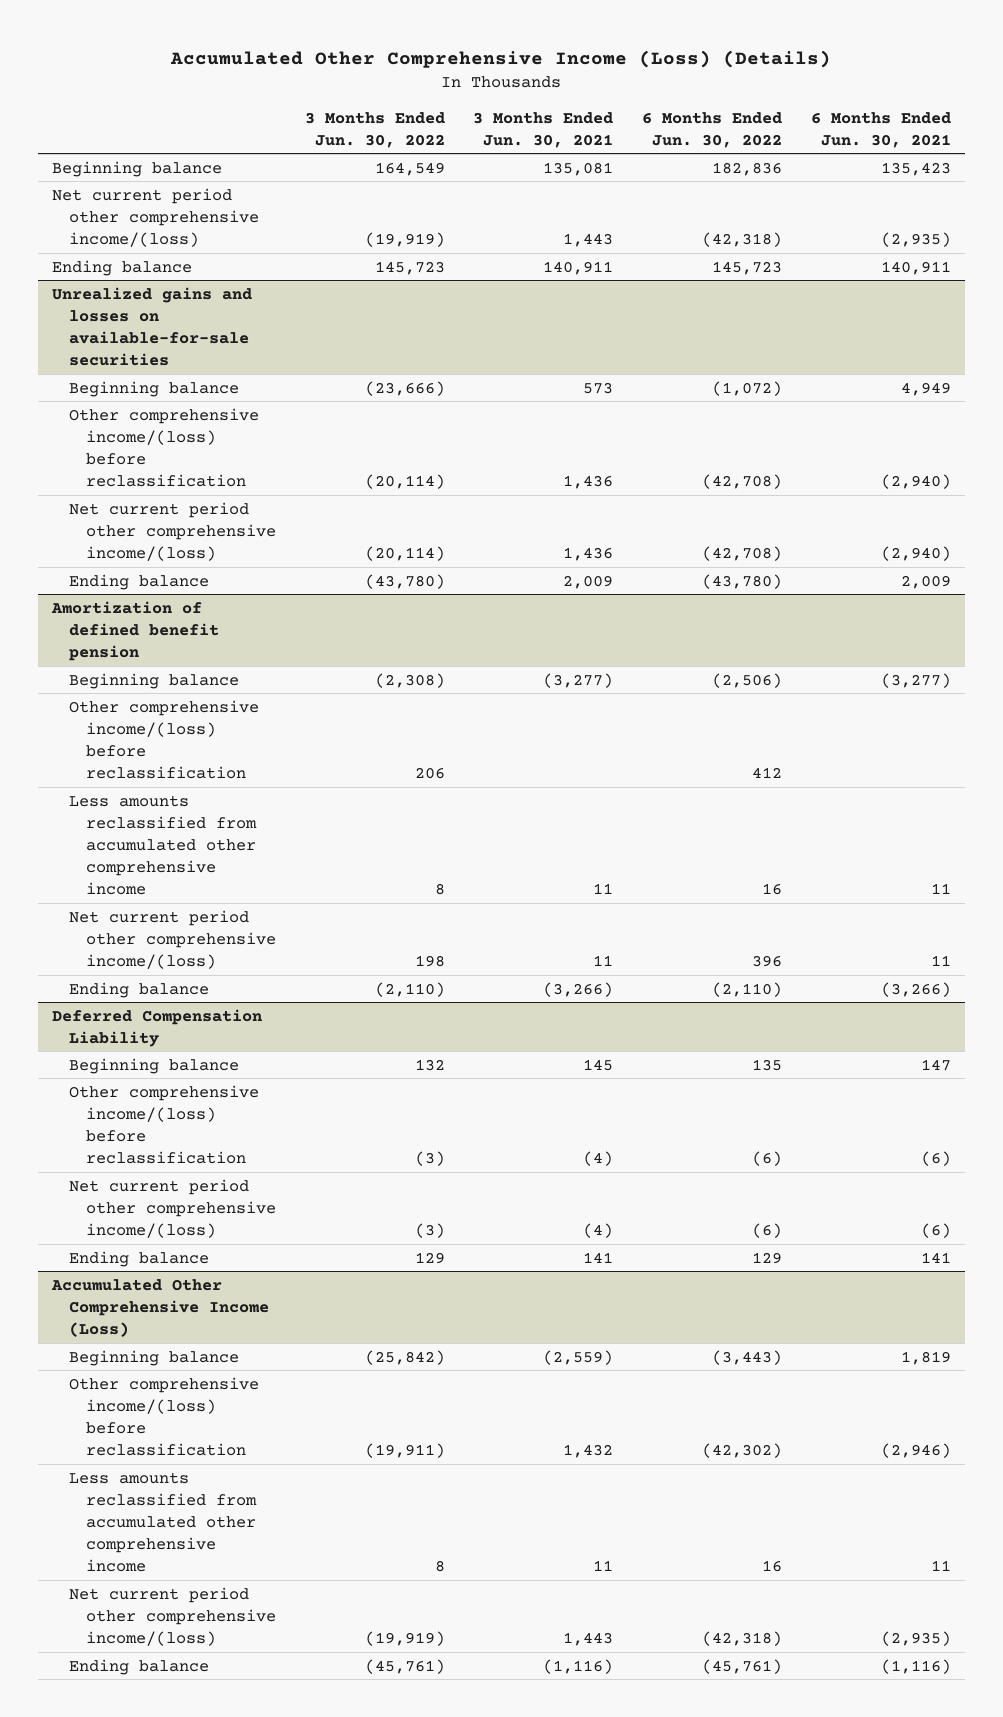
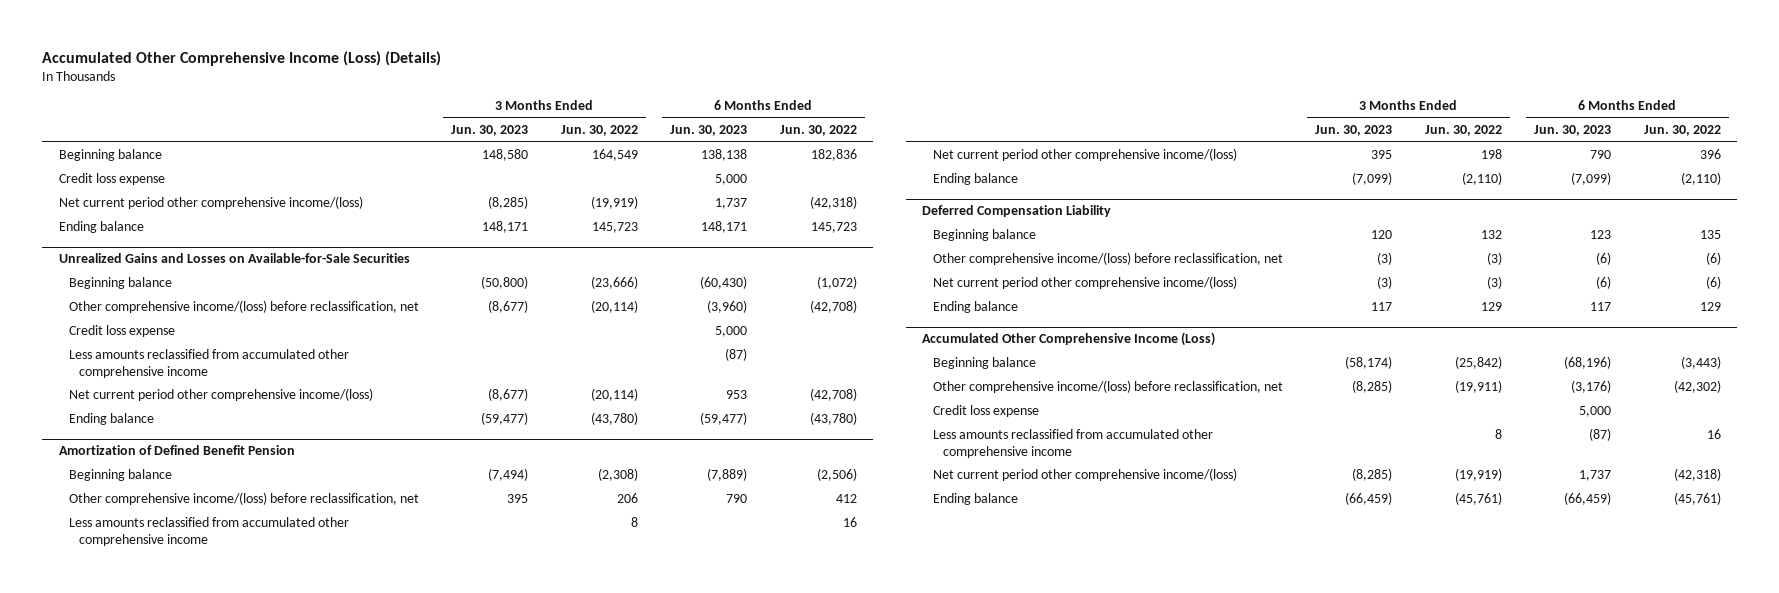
- | 3 Months Ended Jun. 30, 2022 | 3 Months Ended Jun. 30, 2021 | 6 Months Ended Jun. 30, 2022 | 6 Months Ended Jun. 30, 2021
+ | 3 Months Ended Jun. 30, 2023 | 3 Months Ended Jun. 30, 2022 | 6 Months Ended Jun. 30, 2023 | 6 Months Ended Jun. 30, 2022
+ Credit loss expense | | | 5,000 |
- Unrealized gains and losses on available-for-sale securities
+ Unrealized Gains and Losses on Available-for-Sale Securities
- Other comprehensive income/(loss) before reclassification | (20,114) | 1,436 | (42,708) | (2,940)
+ Other comprehensive income/(loss) before reclassification, net | (8,677) | (20,114) | (3,960) | (42,708)
+ Credit loss expense | | | 5,000 |
+ Less amounts reclassified from accumulated other comprehensive income | | | (87) |
- Amortization of defined benefit pension
+ Amortization of Defined Benefit Pension
- Other comprehensive income/(loss) before reclassification | 206 | | 412 |
+ Other comprehensive income/(loss) before reclassification, net | 395 | 206 | 790 | 412
@ Deferred Compensation Liability
- Other comprehensive income/(loss) before reclassification | (3) | (4) | (6) | (6)
+ Other comprehensive income/(loss) before reclassification, net | (3) | (3) | (6) | (6)
@ Accumulated Other Comprehensive Income (Loss)
- Other comprehensive income/(loss) before reclassification | (19,911) | 1,432 | (42,302) | (2,946)
+ Other comprehensive income/(loss) before reclassification, net | (8,285) | (19,911) | (3,176) | (42,302)
+ Credit loss expense | | | 5,000 |

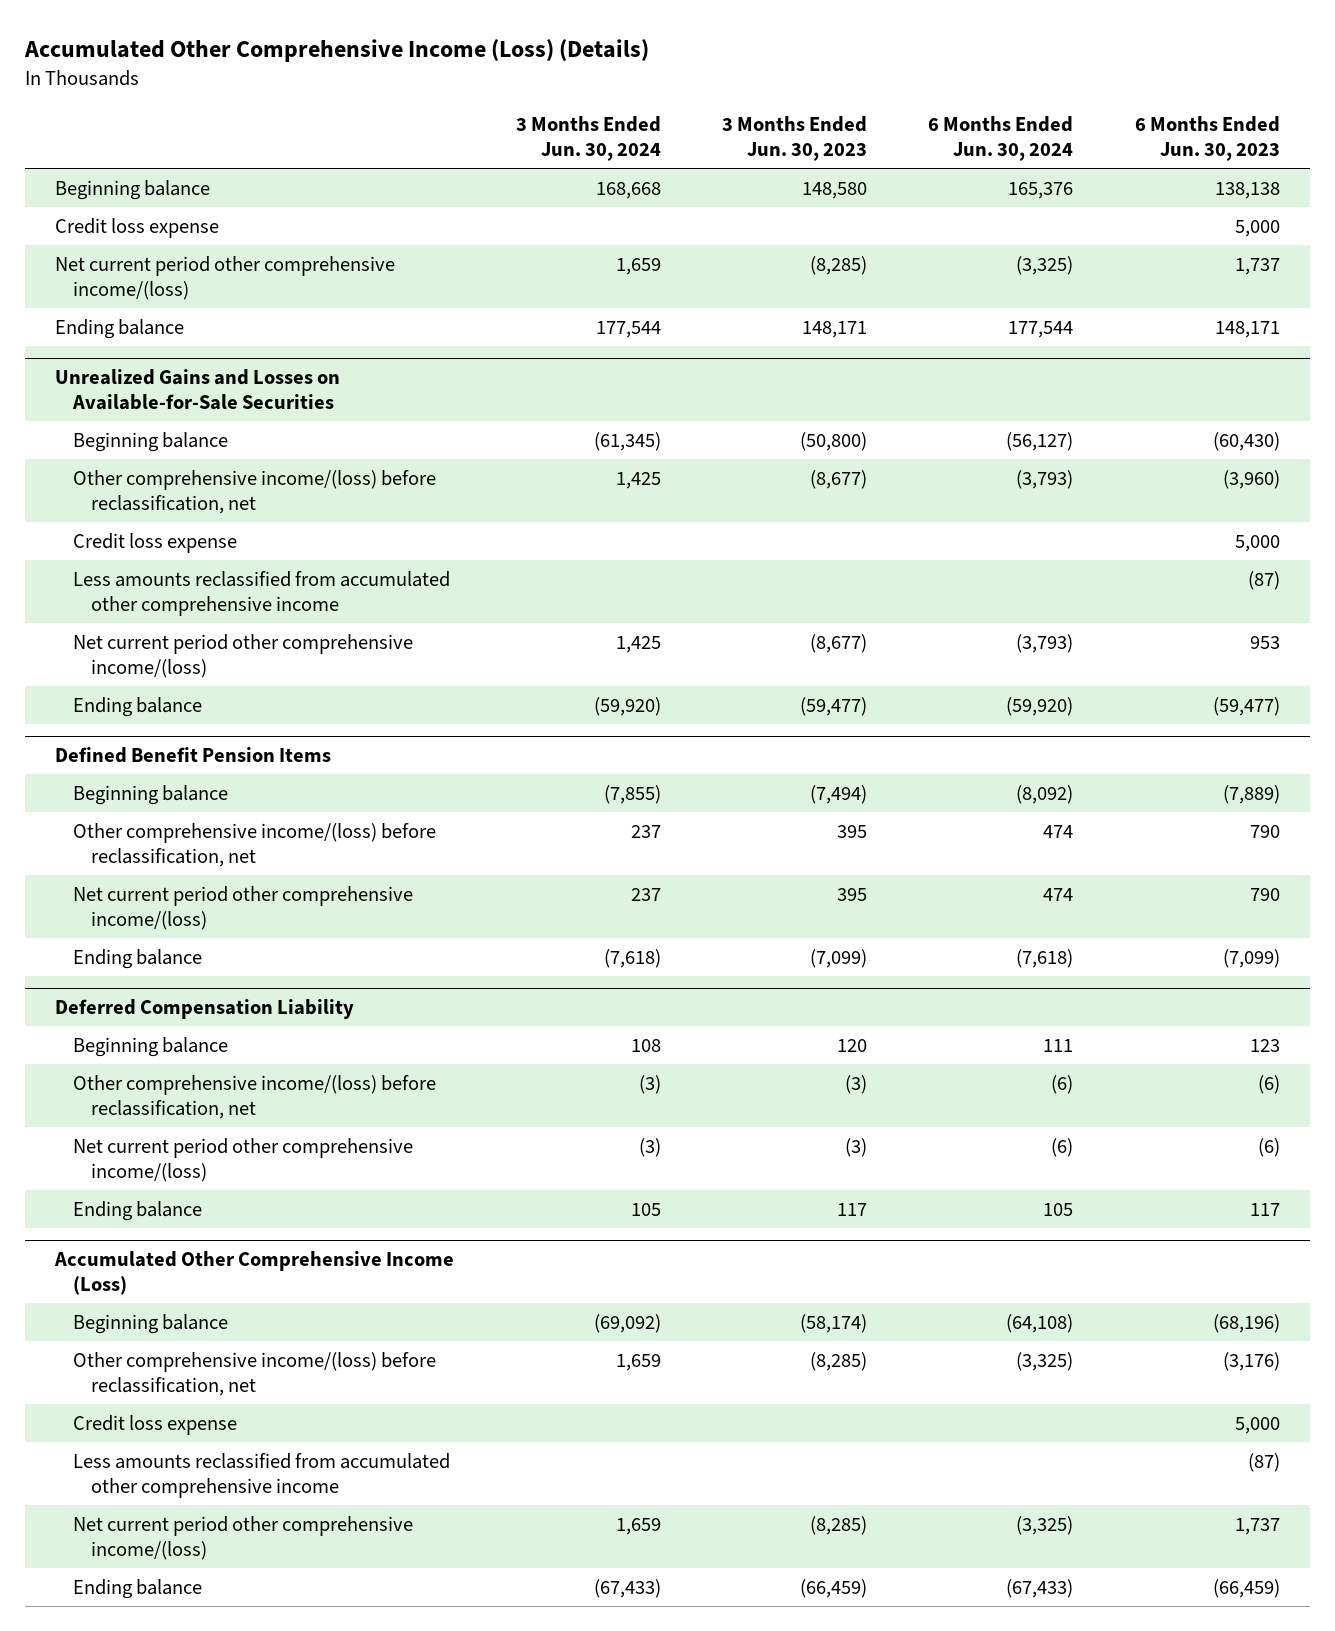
- | 3 Months Ended Jun. 30, 2023 | 3 Months Ended Jun. 30, 2022 | 6 Months Ended Jun. 30, 2023 | 6 Months Ended Jun. 30, 2022
+ | 3 Months Ended Jun. 30, 2024 | 3 Months Ended Jun. 30, 2023 | 6 Months Ended Jun. 30, 2024 | 6 Months Ended Jun. 30, 2023
- Amortization of Defined Benefit Pension
+ Defined Benefit Pension Items
- Less amounts reclassified from accumulated other comprehensive income | | 8 | | 16

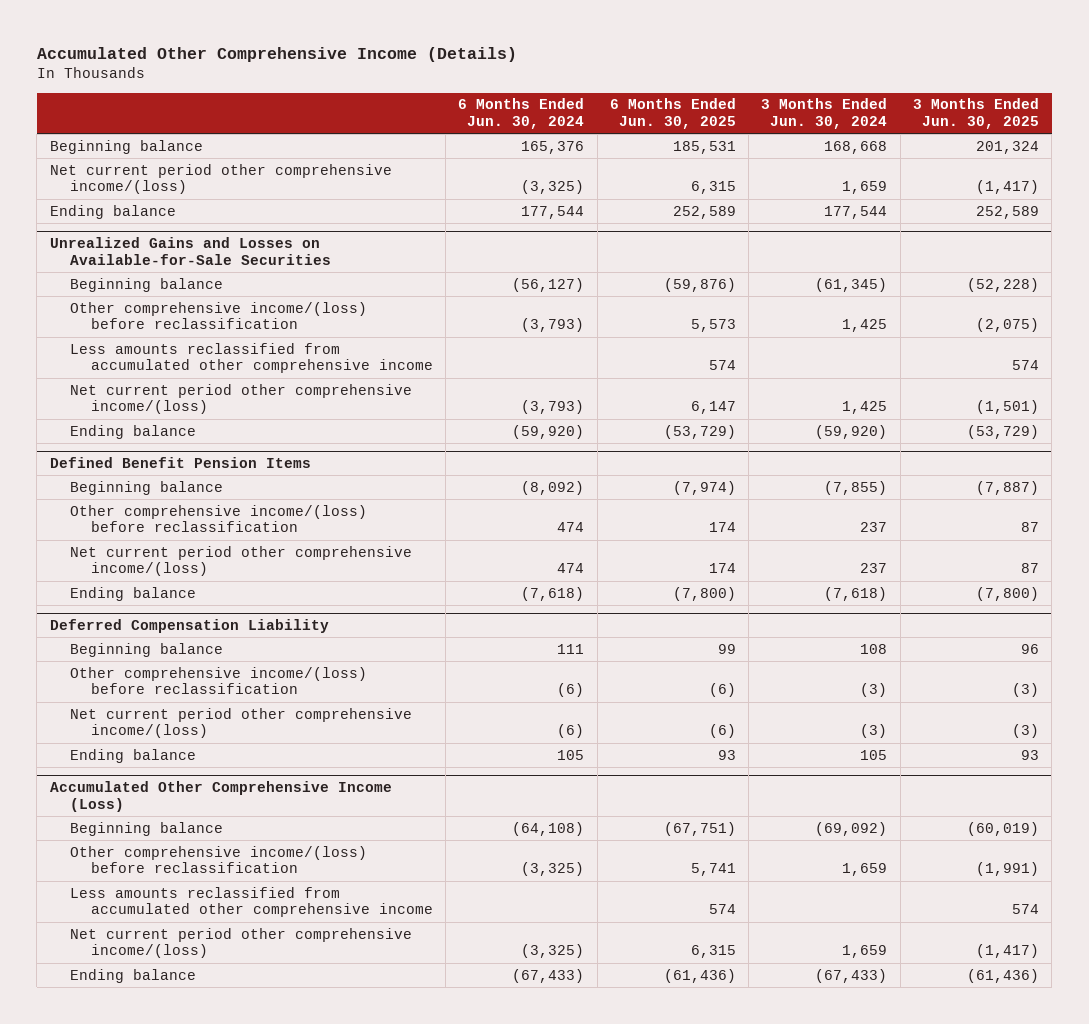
- Accumulated Other Comprehensive Income (Loss) (Details)
+ Accumulated Other Comprehensive Income (Details)
- | 3 Months Ended Jun. 30, 2024 | 3 Months Ended Jun. 30, 2023 | 6 Months Ended Jun. 30, 2024 | 6 Months Ended Jun. 30, 2023
+ | 6 Months Ended Jun. 30, 2024 | 6 Months Ended Jun. 30, 2025 | 3 Months Ended Jun. 30, 2024 | 3 Months Ended Jun. 30, 2025
- Credit loss expense | | | | 5,000
@ Unrealized Gains and Losses on Available-for-Sale Securities
- Other comprehensive income/(loss) before reclassification, net | 1,425 | (8,677) | (3,793) | (3,960)
- Credit loss expense | | | | 5,000
+ Other comprehensive income/(loss) before reclassification | (3,793) | 5,573 | 1,425 | (2,075)
@ Defined Benefit Pension Items
- Other comprehensive income/(loss) before reclassification, net | 237 | 395 | 474 | 790
+ Other comprehensive income/(loss) before reclassification | 474 | 174 | 237 | 87
@ Deferred Compensation Liability
- Other comprehensive income/(loss) before reclassification, net | (3) | (3) | (6) | (6)
+ Other comprehensive income/(loss) before reclassification | (6) | (6) | (3) | (3)
@ Accumulated Other Comprehensive Income (Loss)
- Other comprehensive income/(loss) before reclassification, net | 1,659 | (8,285) | (3,325) | (3,176)
- Credit loss expense | | | | 5,000
+ Other comprehensive income/(loss) before reclassification | (3,325) | 5,741 | 1,659 | (1,991)

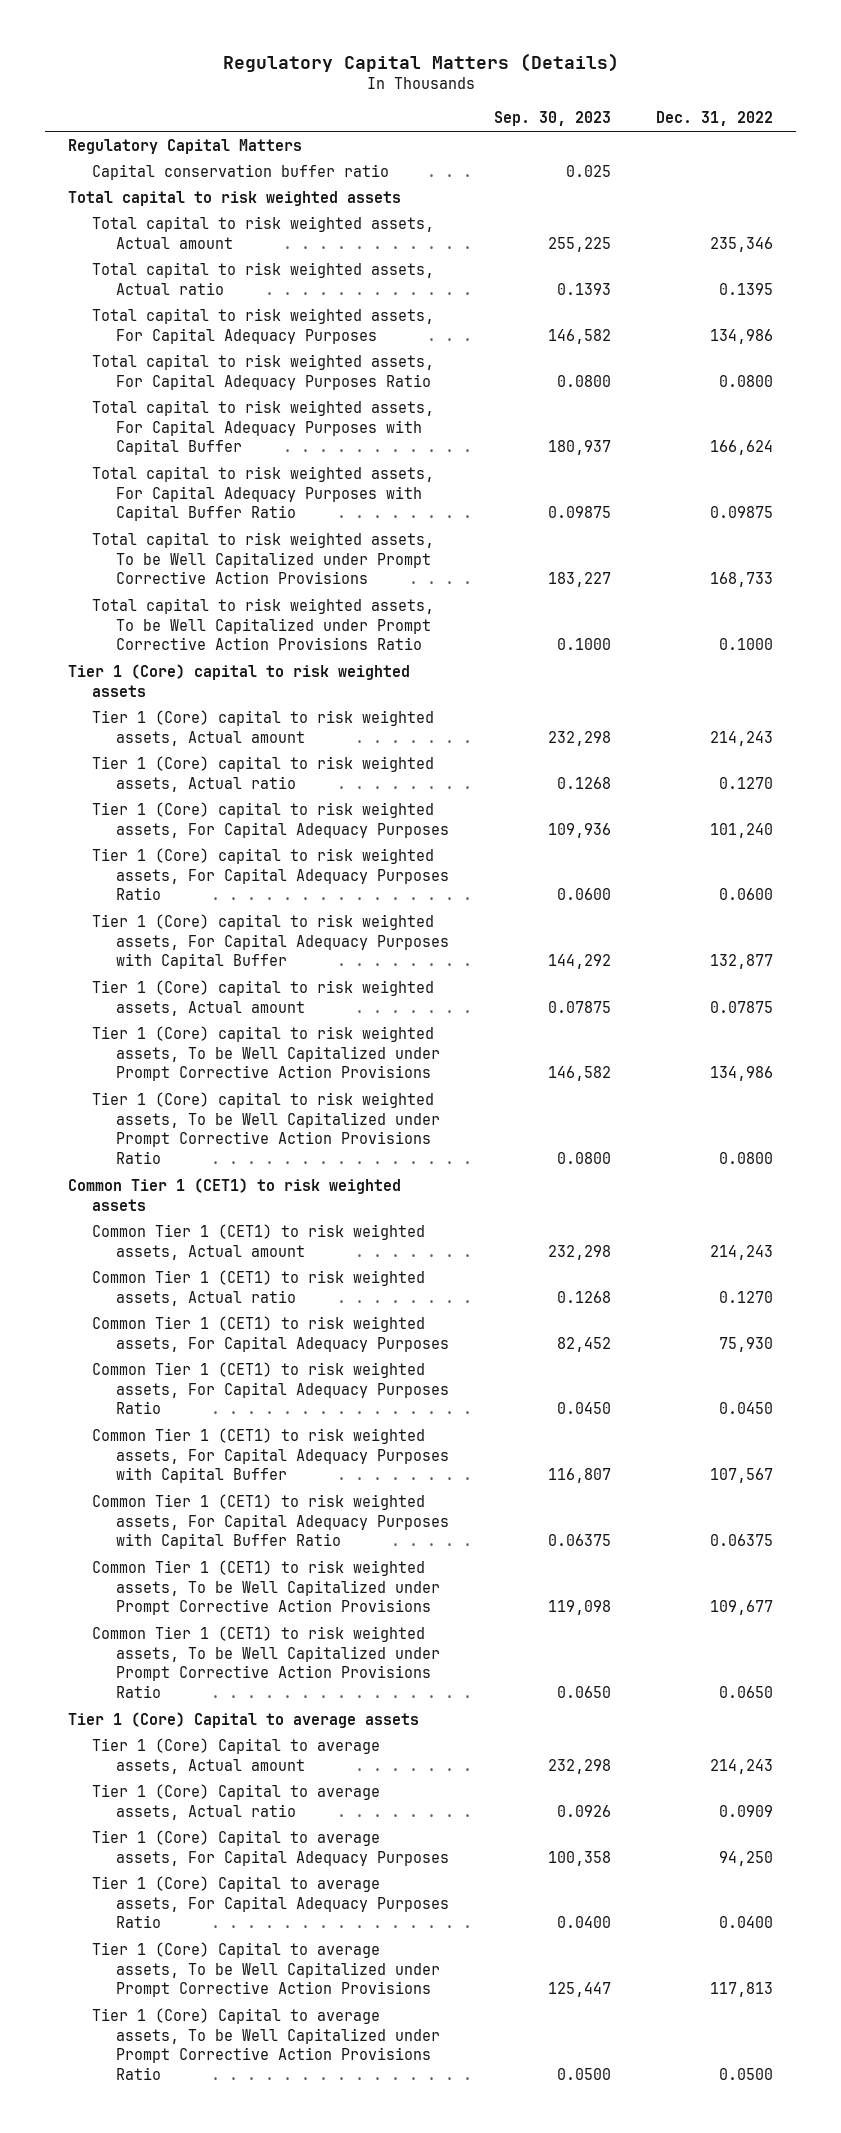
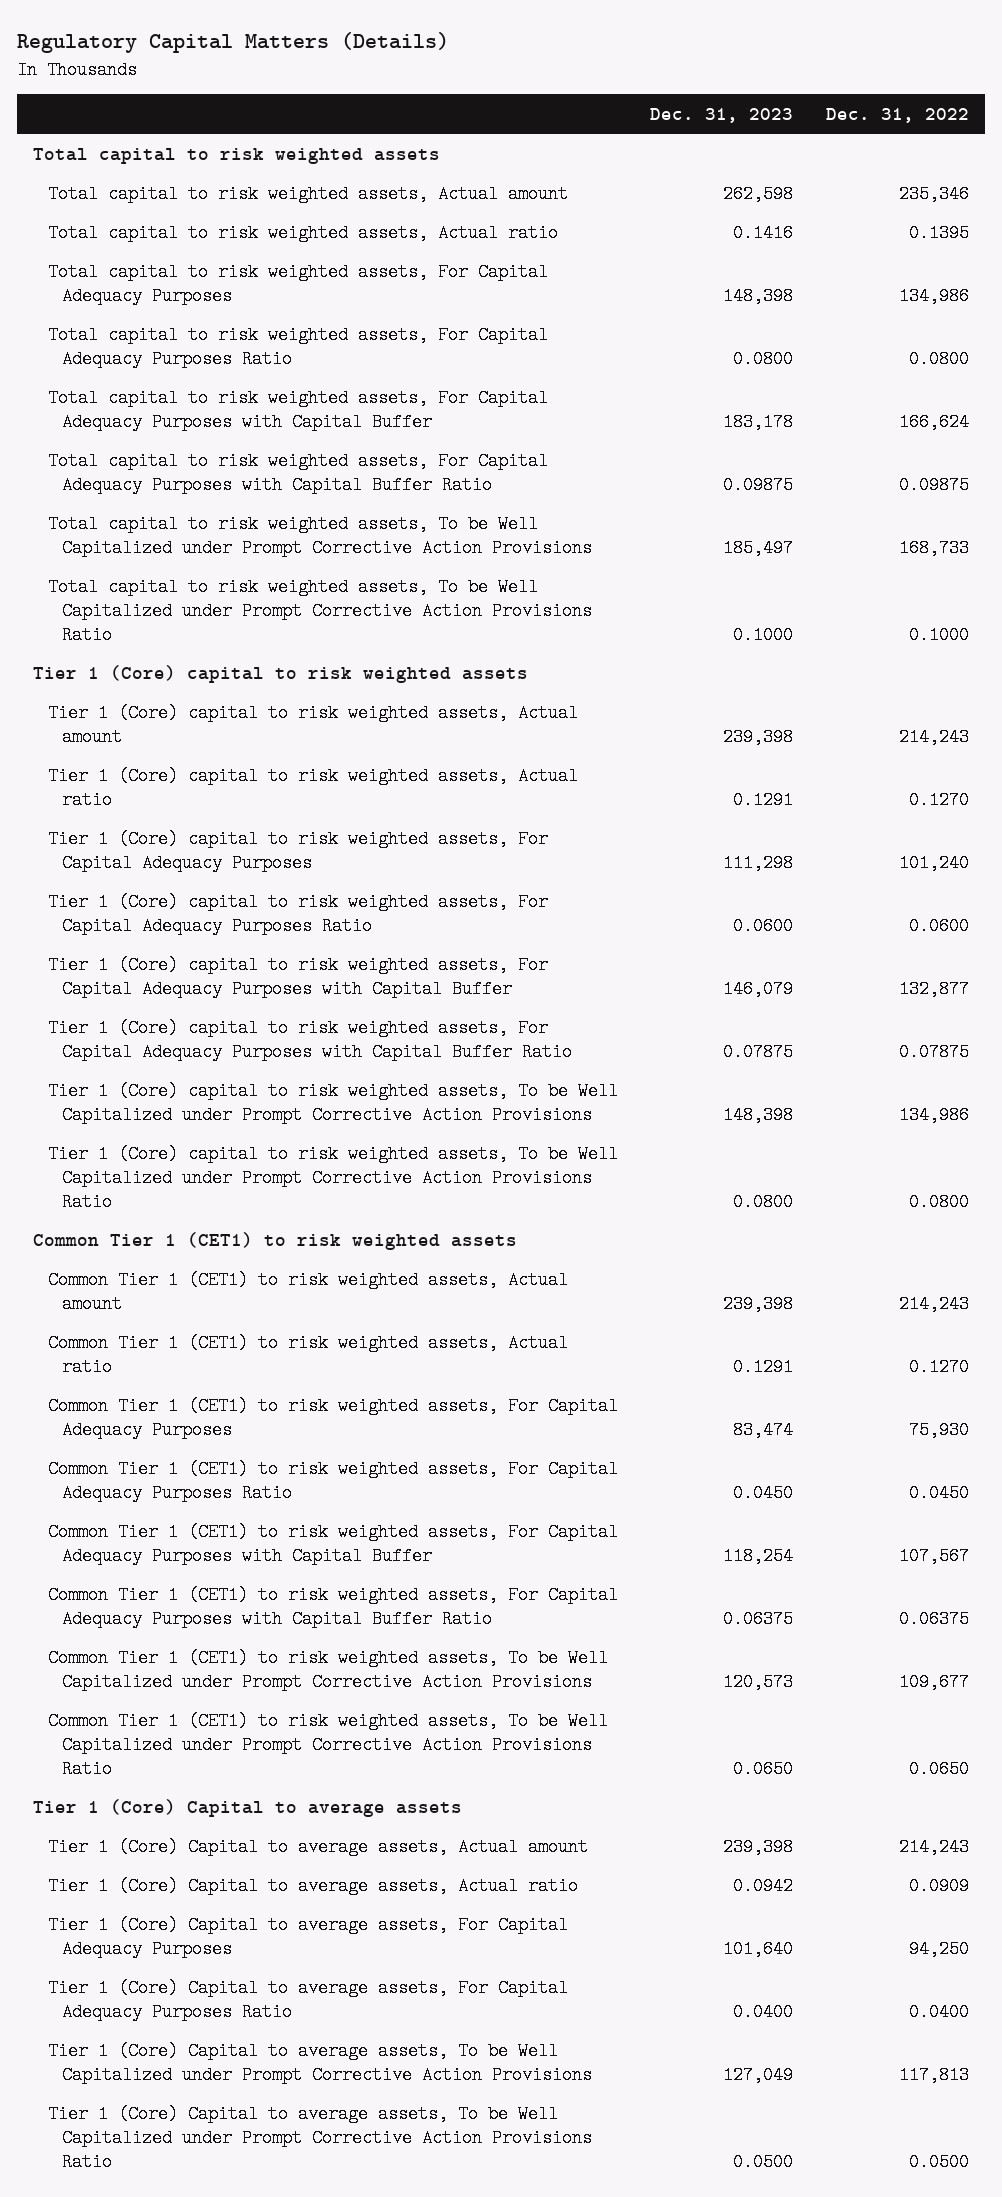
- | Sep. 30, 2023 | Dec. 31, 2022
+ | Dec. 31, 2023 | Dec. 31, 2022
- Regulatory Capital Matters
- Capital conservation buffer ratio | 0.025 |
- Tier 1 (Core) capital to risk weighted assets, Actual amount | 0.07875 | 0.07875
+ Tier 1 (Core) capital to risk weighted assets, For Capital Adequacy Purposes with Capital Buffer Ratio | 0.07875 | 0.07875

